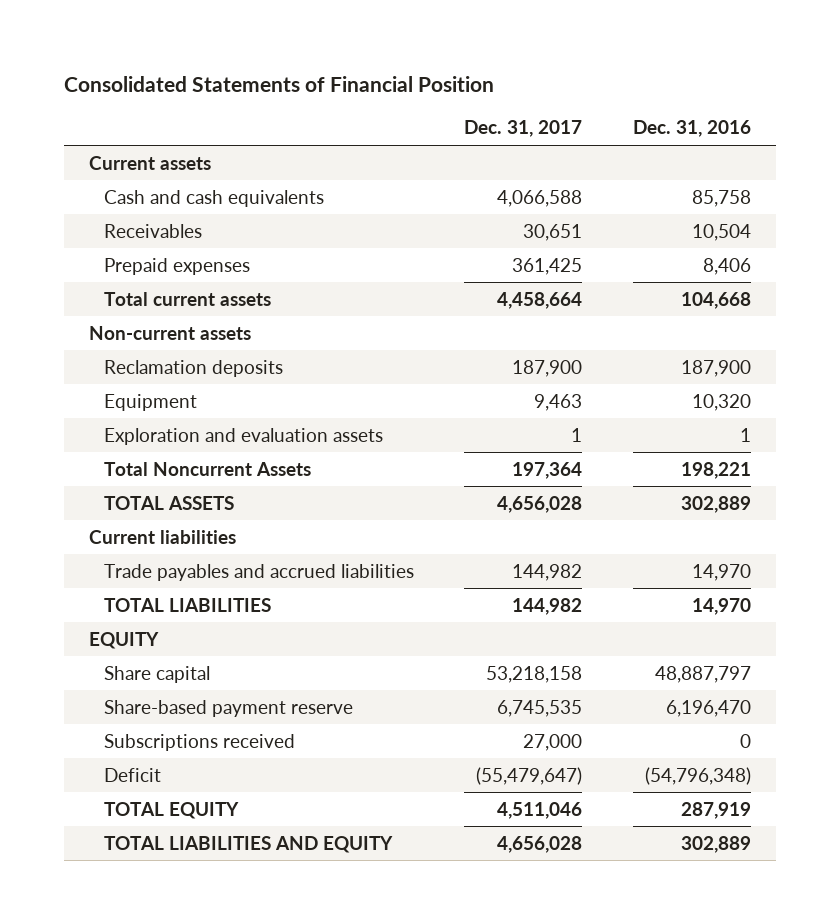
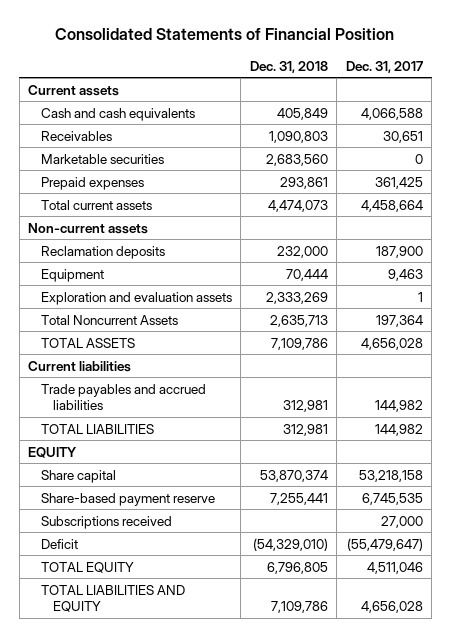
- | Dec. 31, 2017 | Dec. 31, 2016
+ | Dec. 31, 2018 | Dec. 31, 2017
+ Marketable securities | 2,683,560 | 0

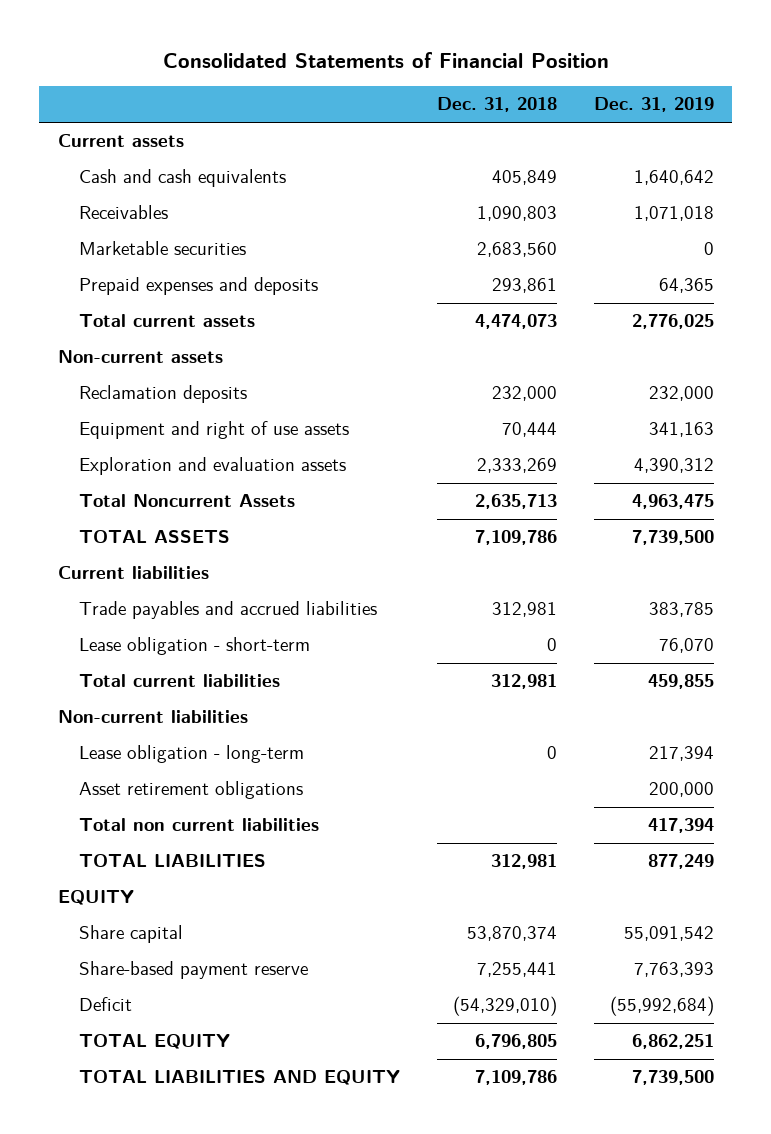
- | Dec. 31, 2018 | Dec. 31, 2017
+ | Dec. 31, 2018 | Dec. 31, 2019
- Prepaid expenses | 293,861 | 361,425
+ Prepaid expenses and deposits | 293,861 | 64,365
- Equipment | 70,444 | 9,463
+ Equipment and right of use assets | 70,444 | 341,163
+ Lease obligation - short-term | 0 | 76,070
+ Total current liabilities | 312,981 | 459,855
+ Non-current liabilities
+ Lease obligation - long-term | 0 | 217,394
+ Asset retirement obligations | | 200,000
+ Total non current liabilities | | 417,394
- Subscriptions received | | 27,000

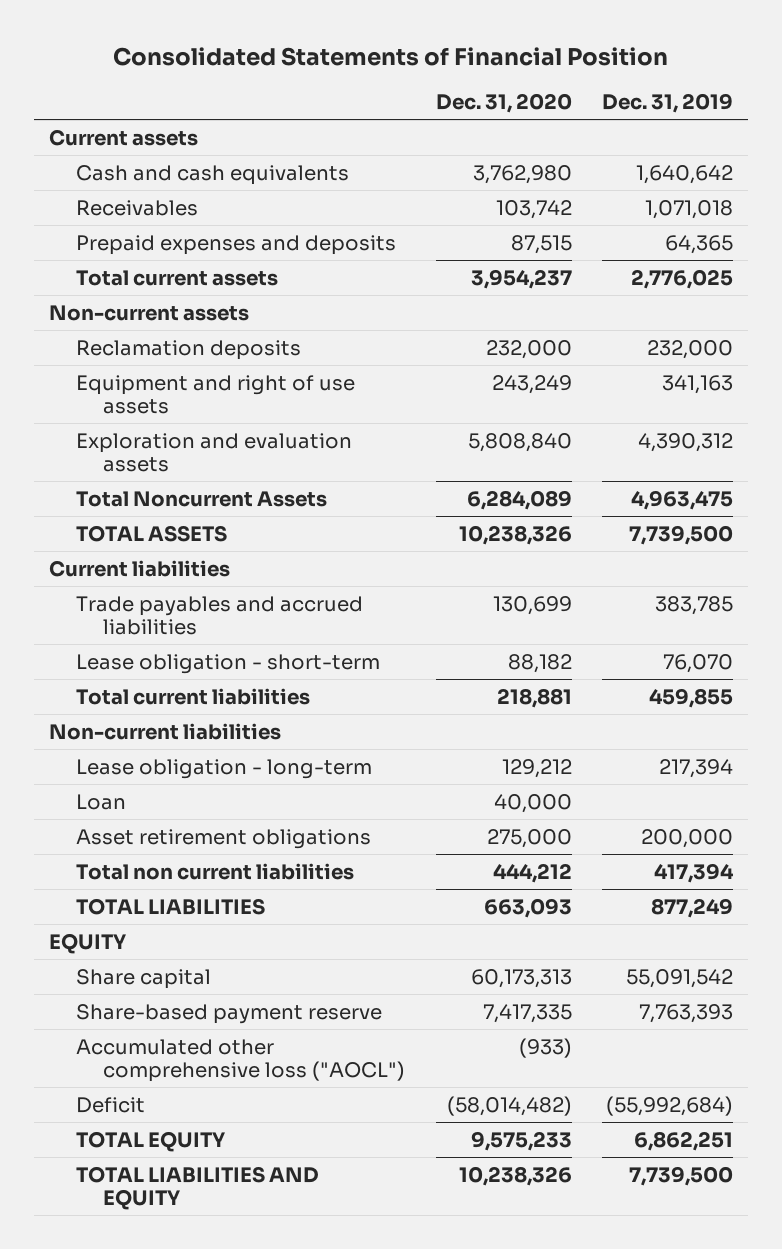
- | Dec. 31, 2018 | Dec. 31, 2019
+ | Dec. 31, 2020 | Dec. 31, 2019
- Marketable securities | 2,683,560 | 0
+ Loan | 40,000 |
+ Accumulated other comprehensive loss ("AOCL") | (933) |

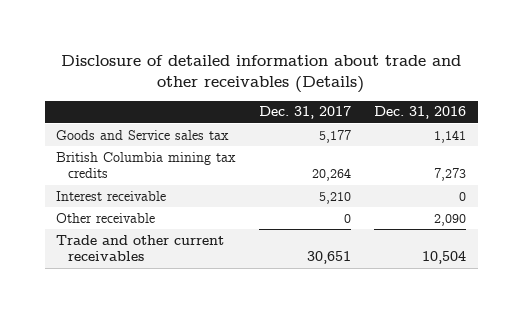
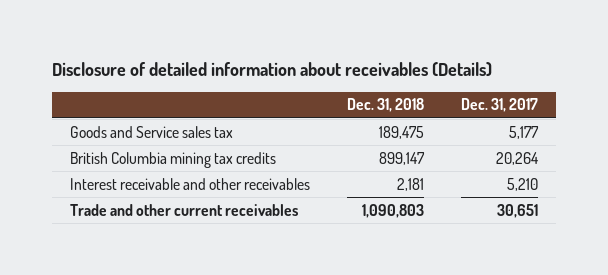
- Disclosure of detailed information about trade and other receivables (Details)
+ Disclosure of detailed information about receivables (Details)
- | Dec. 31, 2017 | Dec. 31, 2016
+ | Dec. 31, 2018 | Dec. 31, 2017
- Interest receivable | 5,210 | 0
- Other receivable | 0 | 2,090
+ Interest receivable and other receivables | 2,181 | 5,210

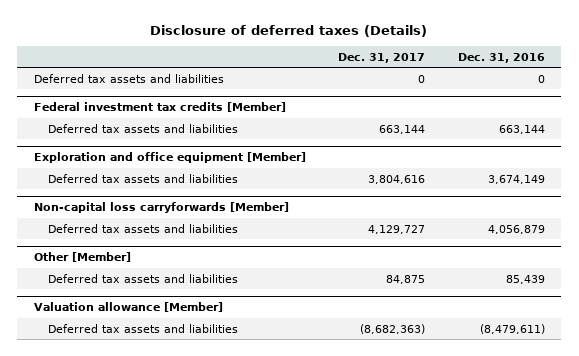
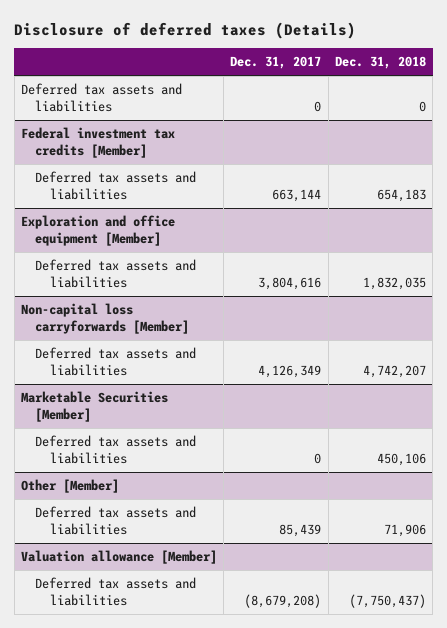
- | Dec. 31, 2017 | Dec. 31, 2016
+ | Dec. 31, 2017 | Dec. 31, 2018
@ Non-capital loss carryforwards [Member]
- Deferred tax assets and liabilities | 4,129,727 | 4,056,879
+ Deferred tax assets and liabilities | 4,126,349 | 4,742,207
+ Marketable Securities [Member]
+ Deferred tax assets and liabilities | 0 | 450,106
@ Other [Member]
- Deferred tax assets and liabilities | 84,875 | 85,439
+ Deferred tax assets and liabilities | 85,439 | 71,906
@ Valuation allowance [Member]
- Deferred tax assets and liabilities | (8,682,363) | (8,479,611)
+ Deferred tax assets and liabilities | (8,679,208) | (7,750,437)

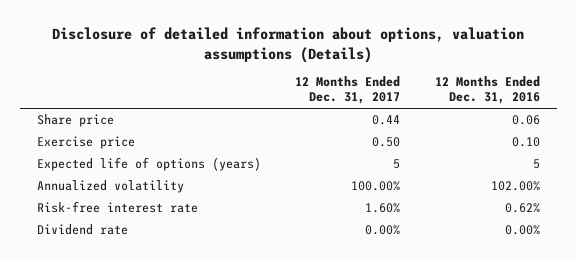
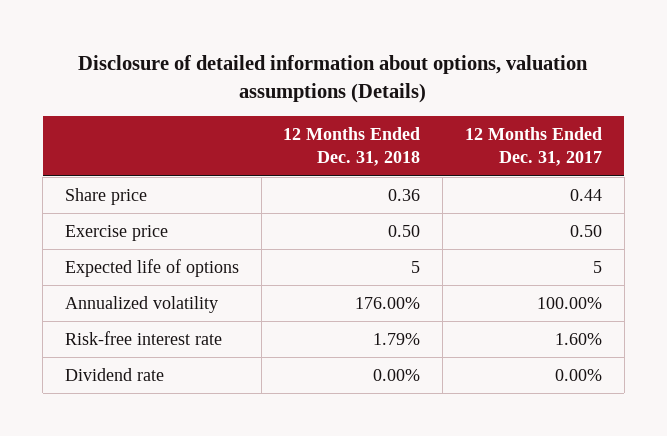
- | 12 Months Ended Dec. 31, 2017 | 12 Months Ended Dec. 31, 2016
+ | 12 Months Ended Dec. 31, 2018 | 12 Months Ended Dec. 31, 2017
- Expected life of options (years) | 5 | 5
+ Expected life of options | 5 | 5

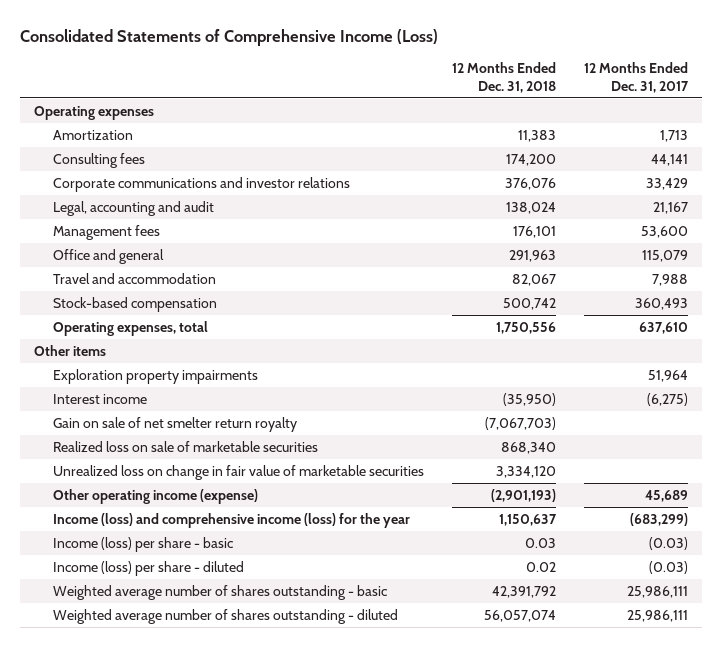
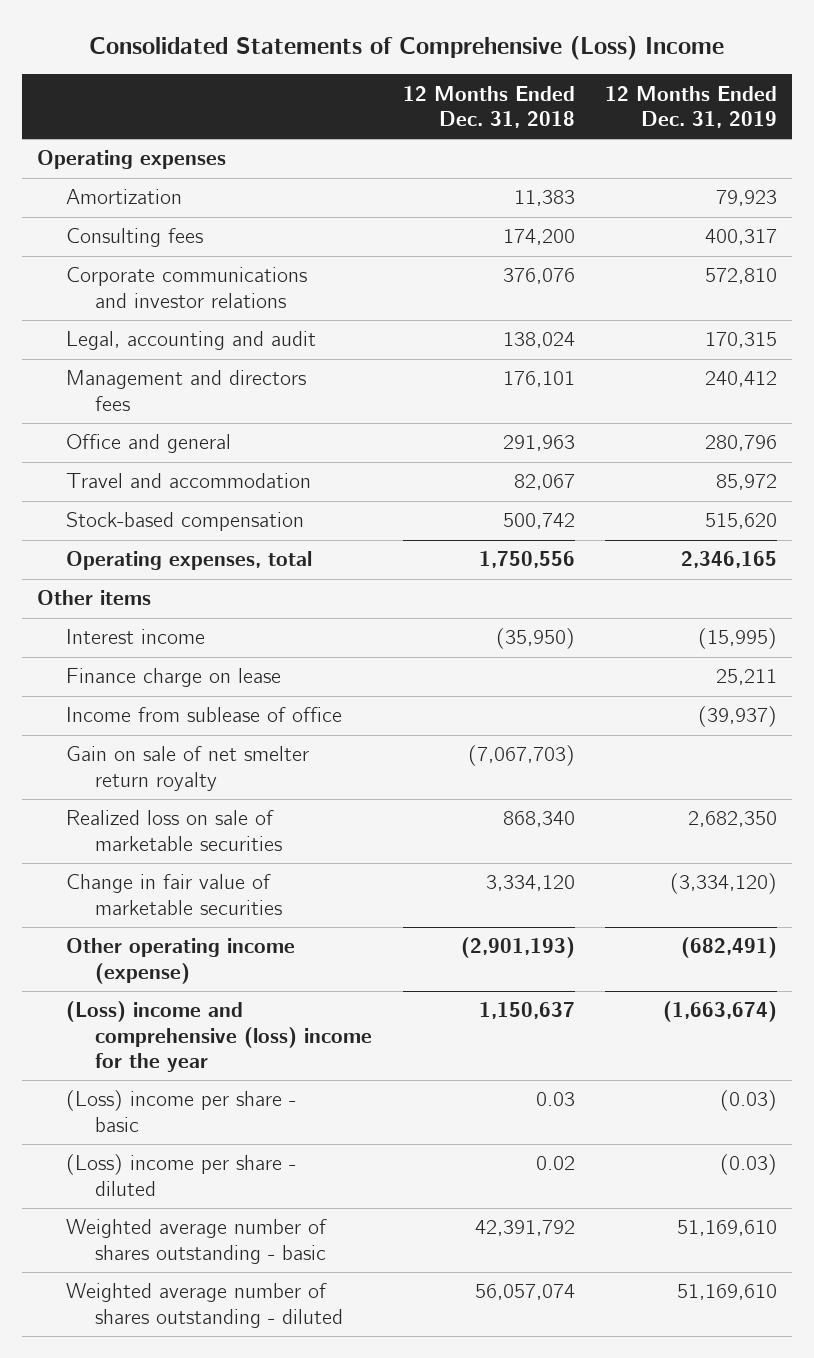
- Consolidated Statements of Comprehensive Income (Loss)
+ Consolidated Statements of Comprehensive (Loss) Income
- | 12 Months Ended Dec. 31, 2018 | 12 Months Ended Dec. 31, 2017
+ | 12 Months Ended Dec. 31, 2018 | 12 Months Ended Dec. 31, 2019
- Management fees | 176,101 | 53,600
+ Management and directors fees | 176,101 | 240,412
- Exploration property impairments | | 51,964
+ Finance charge on lease | | 25,211
+ Income from sublease of office | | (39,937)
- Unrealized loss on change in fair value of marketable securities | 3,334,120 |
+ Change in fair value of marketable securities | 3,334,120 | (3,334,120)
- Income (loss) and comprehensive income (loss) for the year | 1,150,637 | (683,299)
- Income (loss) per share - basic | 0.03 | (0.03)
- Income (loss) per share - diluted | 0.02 | (0.03)
+ (Loss) income and comprehensive (loss) income for the year | 1,150,637 | (1,663,674)
+ (Loss) income per share - basic | 0.03 | (0.03)
+ (Loss) income per share - diluted | 0.02 | (0.03)

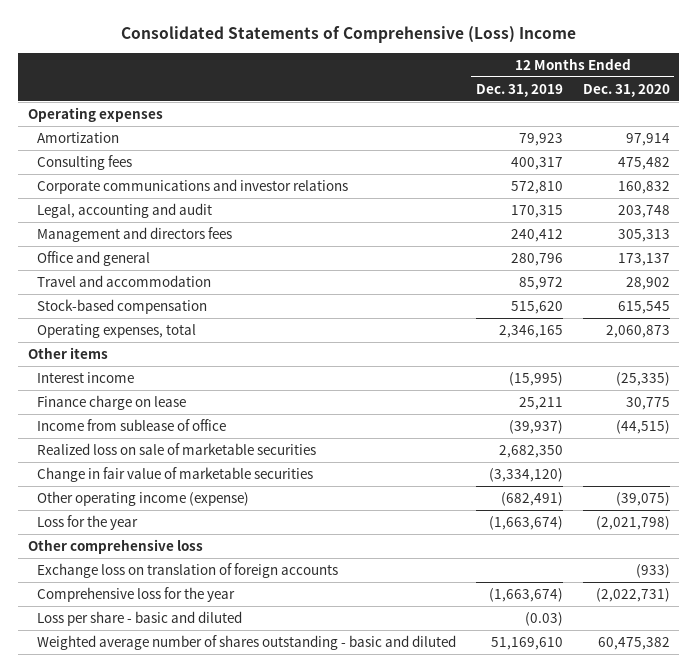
- | 12 Months Ended Dec. 31, 2018 | 12 Months Ended Dec. 31, 2019
+ | 12 Months Ended Dec. 31, 2019 | 12 Months Ended Dec. 31, 2020
- Gain on sale of net smelter return royalty | (7,067,703) |
- (Loss) income and comprehensive (loss) income for the year | 1,150,637 | (1,663,674)
- (Loss) income per share - basic | 0.03 | (0.03)
- (Loss) income per share - diluted | 0.02 | (0.03)
- Weighted average number of shares outstanding - basic | 42,391,792 | 51,169,610
- Weighted average number of shares outstanding - diluted | 56,057,074 | 51,169,610
+ Loss for the year | (1,663,674) | (2,021,798)
+ Other comprehensive loss
+ Exchange loss on translation of foreign accounts | | (933)
+ Comprehensive loss for the year | (1,663,674) | (2,022,731)
+ Loss per share - basic and diluted | (0.03) |
+ Weighted average number of shares outstanding - basic and diluted | 51,169,610 | 60,475,382

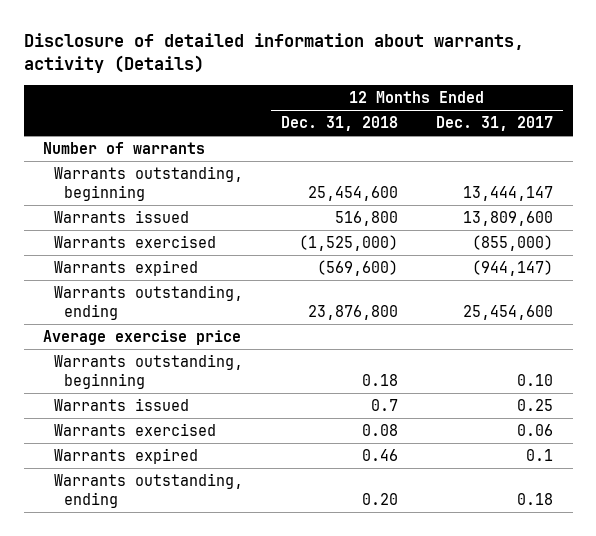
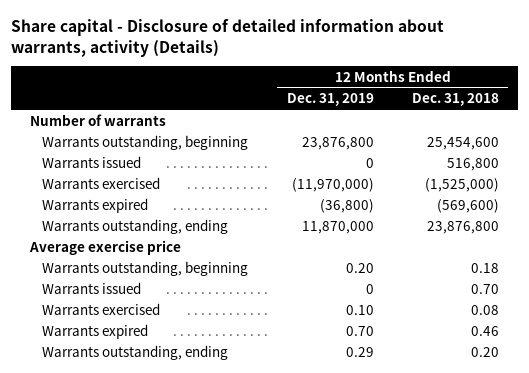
- Disclosure of detailed information about warrants, activity (Details)
+ Share capital - Disclosure of detailed information about warrants, activity (Details)
- | 12 Months Ended Dec. 31, 2018 | 12 Months Ended Dec. 31, 2017
+ | 12 Months Ended Dec. 31, 2019 | 12 Months Ended Dec. 31, 2018
- Warrants issued | 0.7 | 0.25
+ Warrants issued | 0 | 0.70

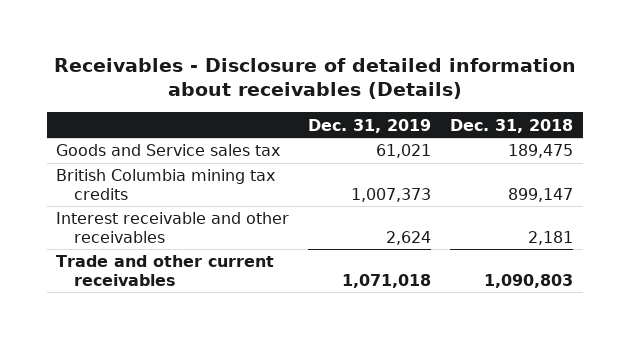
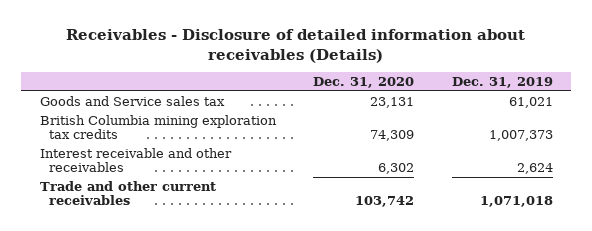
- | Dec. 31, 2019 | Dec. 31, 2018
+ | Dec. 31, 2020 | Dec. 31, 2019
- British Columbia mining tax credits | 1,007,373 | 899,147
+ British Columbia mining exploration tax credits | 74,309 | 1,007,373

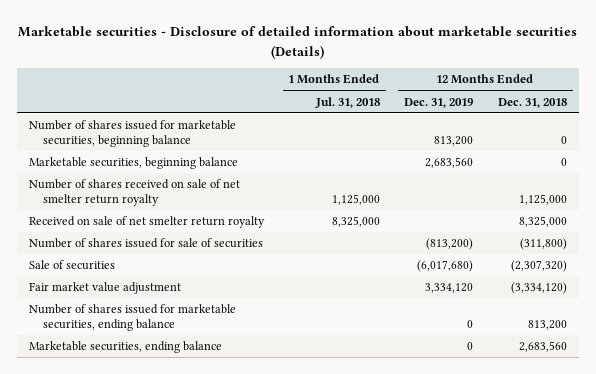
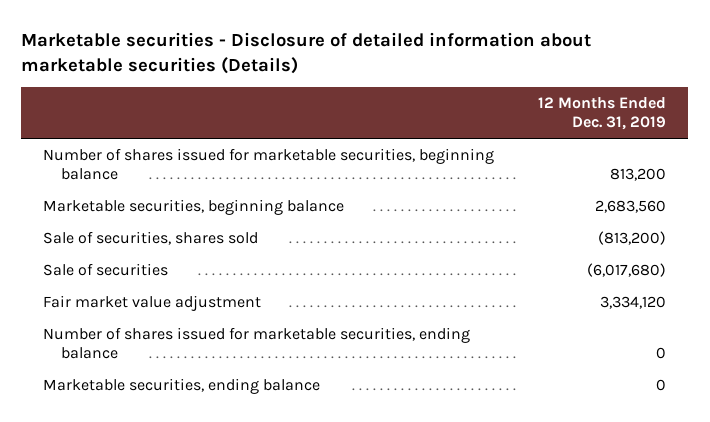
- | 1 Months Ended Jul. 31, 2018 | 12 Months Ended Dec. 31, 2019 | 12 Months Ended Dec. 31, 2018
+ | 12 Months Ended Dec. 31, 2019
- Number of shares received on sale of net smelter return royalty | 1,125,000 | | 1,125,000
- Received on sale of net smelter return royalty | 8,325,000 | | 8,325,000
- Number of shares issued for sale of securities | | (813,200) | (311,800)
+ Sale of securities, shares sold | (813,200)

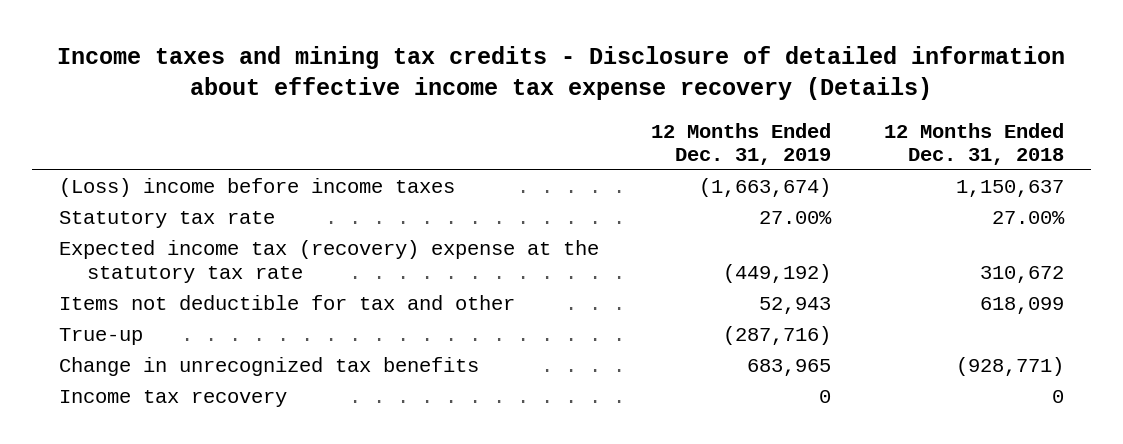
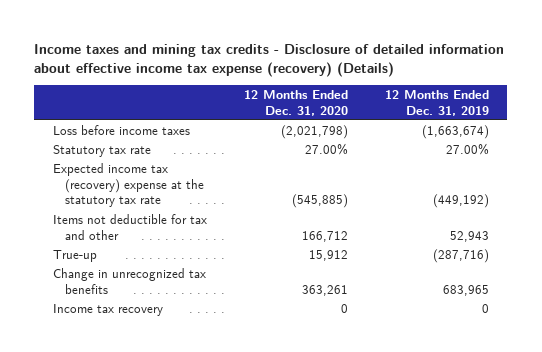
- Income taxes and mining tax credits - Disclosure of detailed information about effective income tax expense recovery (Details)
+ Income taxes and mining tax credits - Disclosure of detailed information about effective income tax expense (recovery) (Details)
- | 12 Months Ended Dec. 31, 2019 | 12 Months Ended Dec. 31, 2018
+ | 12 Months Ended Dec. 31, 2020 | 12 Months Ended Dec. 31, 2019
- (Loss) income before income taxes | (1,663,674) | 1,150,637
+ Loss before income taxes | (2,021,798) | (1,663,674)

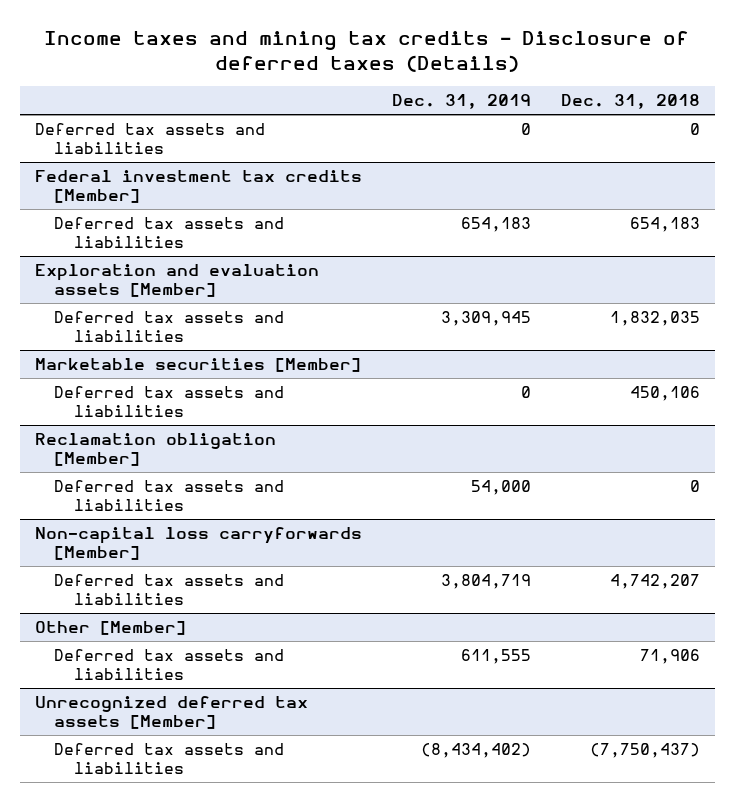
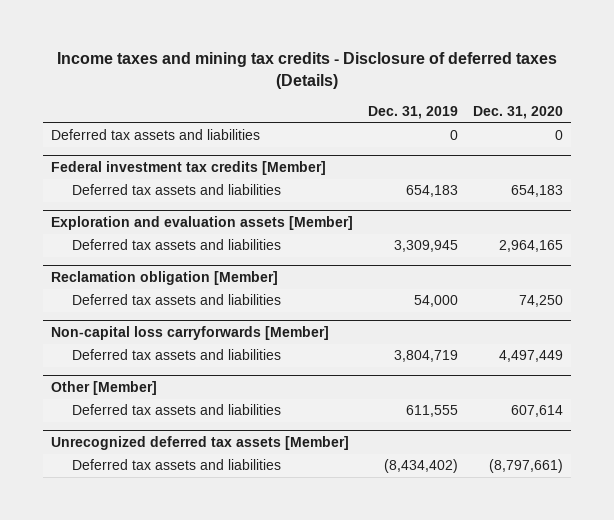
- | Dec. 31, 2019 | Dec. 31, 2018
+ | Dec. 31, 2019 | Dec. 31, 2020
- Marketable securities [Member]
- Deferred tax assets and liabilities | 0 | 450,106

